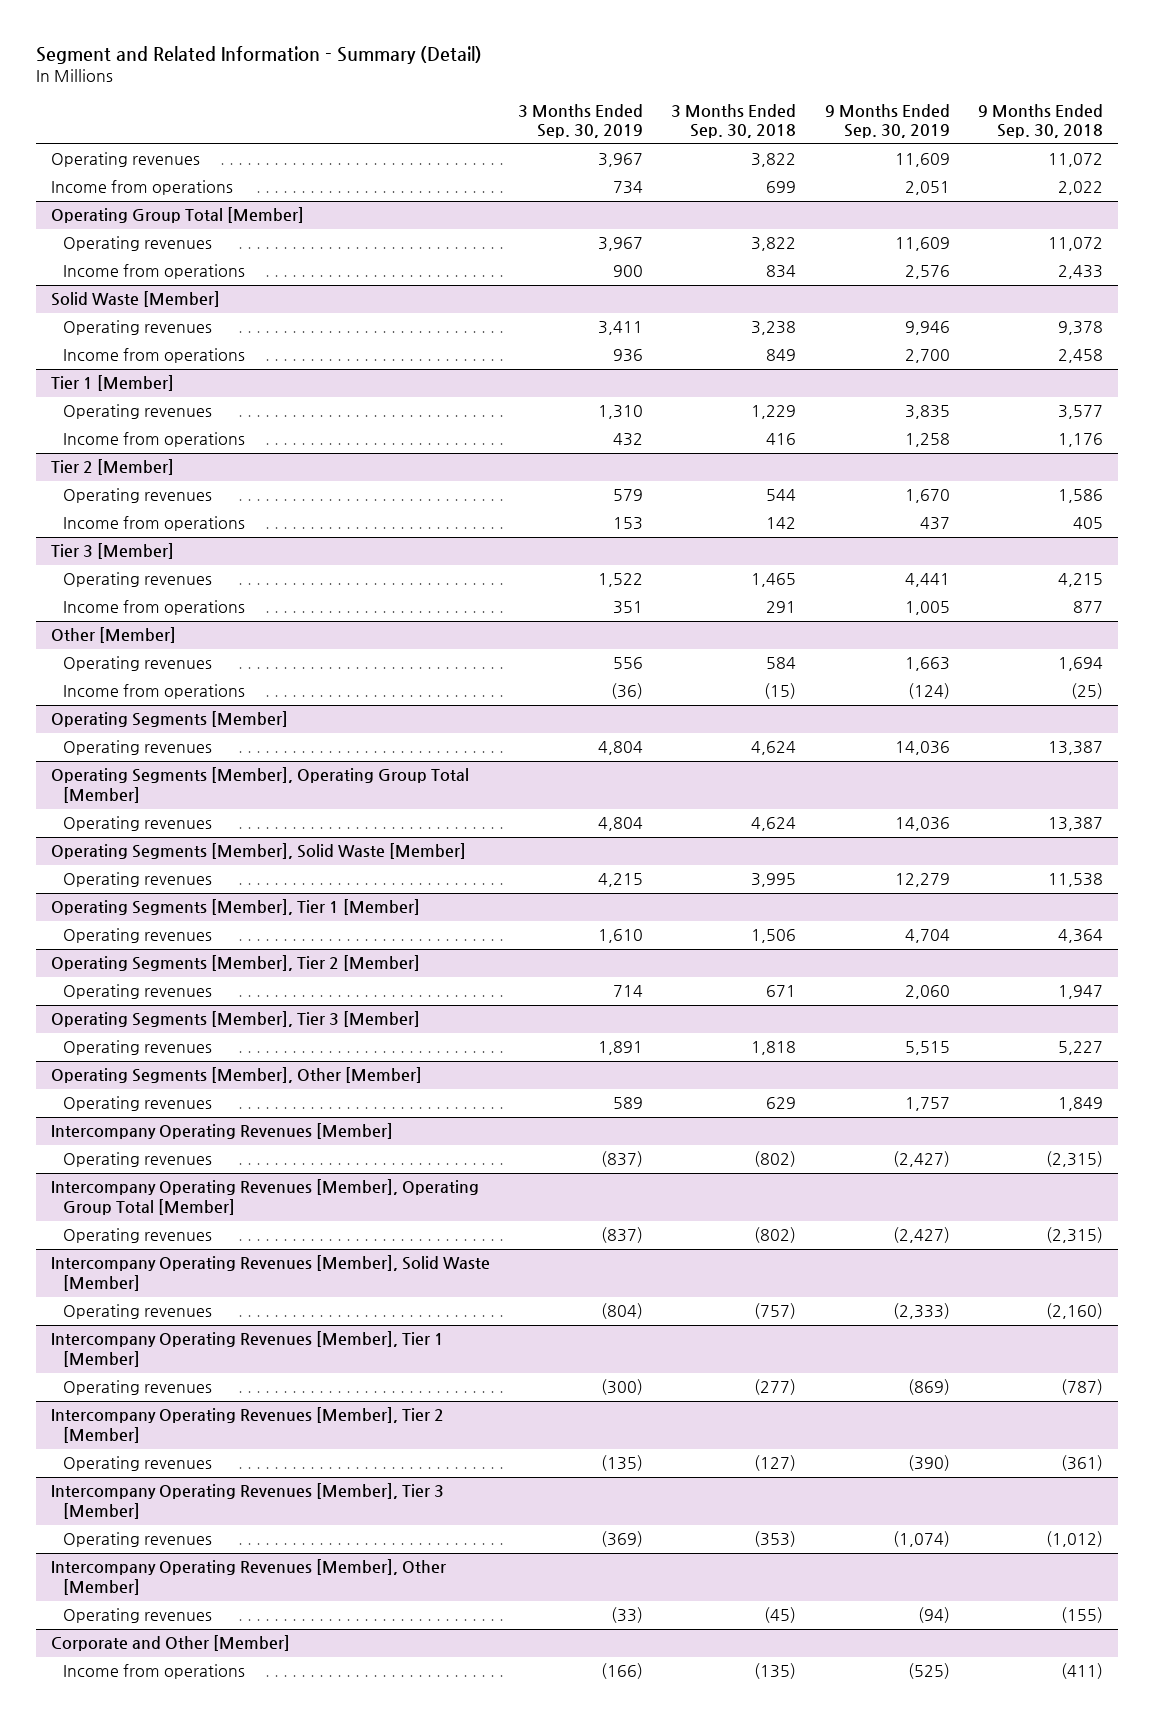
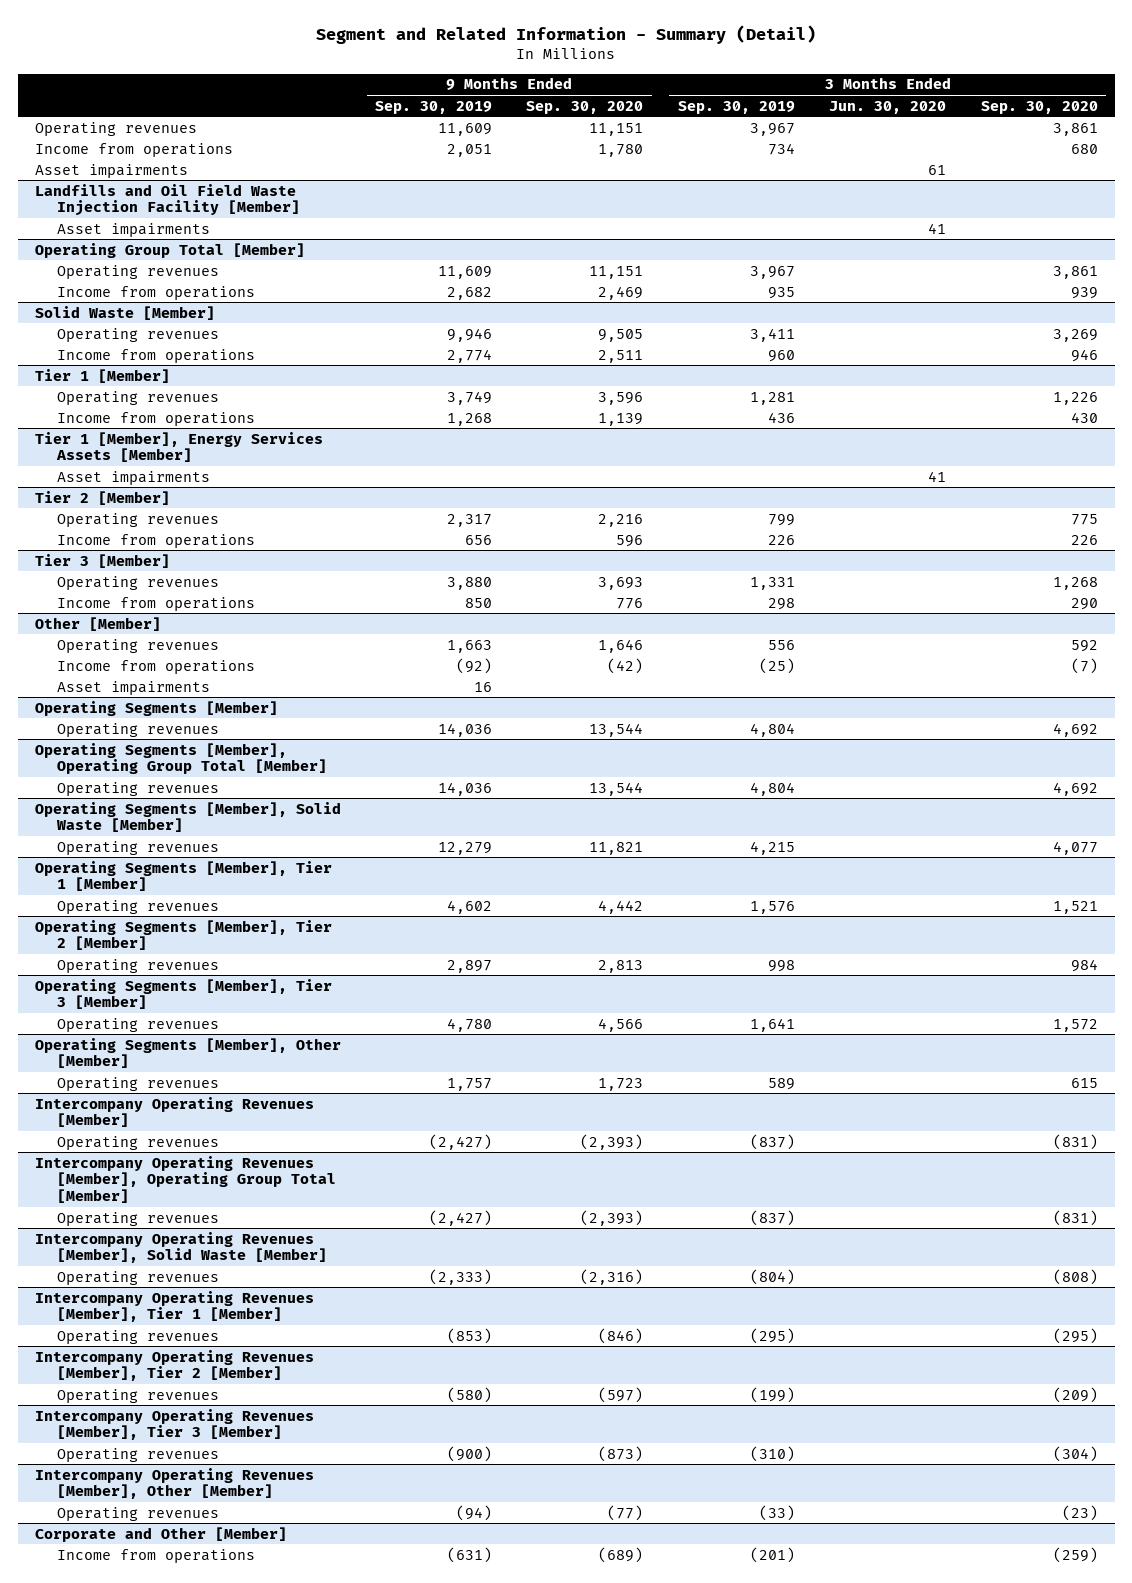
- | 3 Months Ended Sep. 30, 2019 | 3 Months Ended Sep. 30, 2018 | 9 Months Ended Sep. 30, 2019 | 9 Months Ended Sep. 30, 2018
+ | 9 Months Ended Sep. 30, 2019 | 9 Months Ended Sep. 30, 2020 | 3 Months Ended Sep. 30, 2019 | 3 Months Ended Jun. 30, 2020 | 3 Months Ended Sep. 30, 2020
+ Asset impairments | | | | 61 |
+ Landfills and Oil Field Waste Injection Facility [Member]
+ Asset impairments | | | | 41 |
@ Operating Group Total [Member]
- Income from operations | 900 | 834 | 2,576 | 2,433
+ Income from operations | 2,682 | 2,469 | 935 | | 939
@ Solid Waste [Member]
- Income from operations | 936 | 849 | 2,700 | 2,458
+ Income from operations | 2,774 | 2,511 | 960 | | 946
@ Tier 1 [Member]
- Operating revenues | 1,310 | 1,229 | 3,835 | 3,577
- Income from operations | 432 | 416 | 1,258 | 1,176
+ Operating revenues | 3,749 | 3,596 | 1,281 | | 1,226
+ Income from operations | 1,268 | 1,139 | 436 | | 430
+ Tier 1 [Member], Energy Services Assets [Member]
+ Asset impairments | | | | 41 |
@ Tier 2 [Member]
- Operating revenues | 579 | 544 | 1,670 | 1,586
- Income from operations | 153 | 142 | 437 | 405
+ Operating revenues | 2,317 | 2,216 | 799 | | 775
+ Income from operations | 656 | 596 | 226 | | 226
@ Tier 3 [Member]
- Operating revenues | 1,522 | 1,465 | 4,441 | 4,215
- Income from operations | 351 | 291 | 1,005 | 877
+ Operating revenues | 3,880 | 3,693 | 1,331 | | 1,268
+ Income from operations | 850 | 776 | 298 | | 290
@ Other [Member]
- Income from operations | (36) | (15) | (124) | (25)
+ Income from operations | (92) | (42) | (25) | | (7)
+ Asset impairments | 16 | | | |
@ Operating Segments [Member], Tier 1 [Member]
- Operating revenues | 1,610 | 1,506 | 4,704 | 4,364
+ Operating revenues | 4,602 | 4,442 | 1,576 | | 1,521
@ Operating Segments [Member], Tier 2 [Member]
- Operating revenues | 714 | 671 | 2,060 | 1,947
+ Operating revenues | 2,897 | 2,813 | 998 | | 984
@ Operating Segments [Member], Tier 3 [Member]
- Operating revenues | 1,891 | 1,818 | 5,515 | 5,227
+ Operating revenues | 4,780 | 4,566 | 1,641 | | 1,572
@ Intercompany Operating Revenues [Member], Tier 1 [Member]
- Operating revenues | (300) | (277) | (869) | (787)
+ Operating revenues | (853) | (846) | (295) | | (295)
@ Intercompany Operating Revenues [Member], Tier 2 [Member]
- Operating revenues | (135) | (127) | (390) | (361)
+ Operating revenues | (580) | (597) | (199) | | (209)
@ Intercompany Operating Revenues [Member], Tier 3 [Member]
- Operating revenues | (369) | (353) | (1,074) | (1,012)
+ Operating revenues | (900) | (873) | (310) | | (304)
@ Corporate and Other [Member]
- Income from operations | (166) | (135) | (525) | (411)
+ Income from operations | (631) | (689) | (201) | | (259)

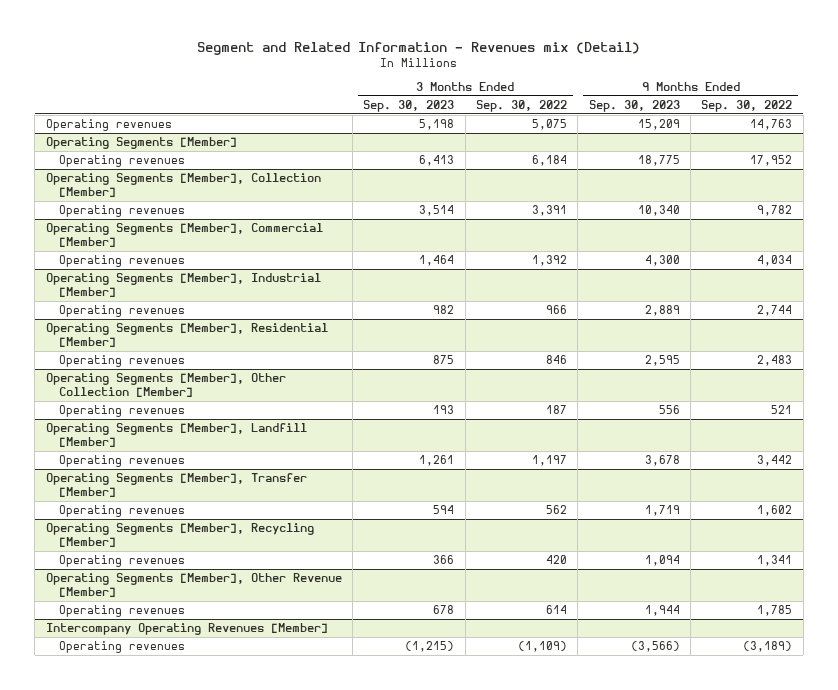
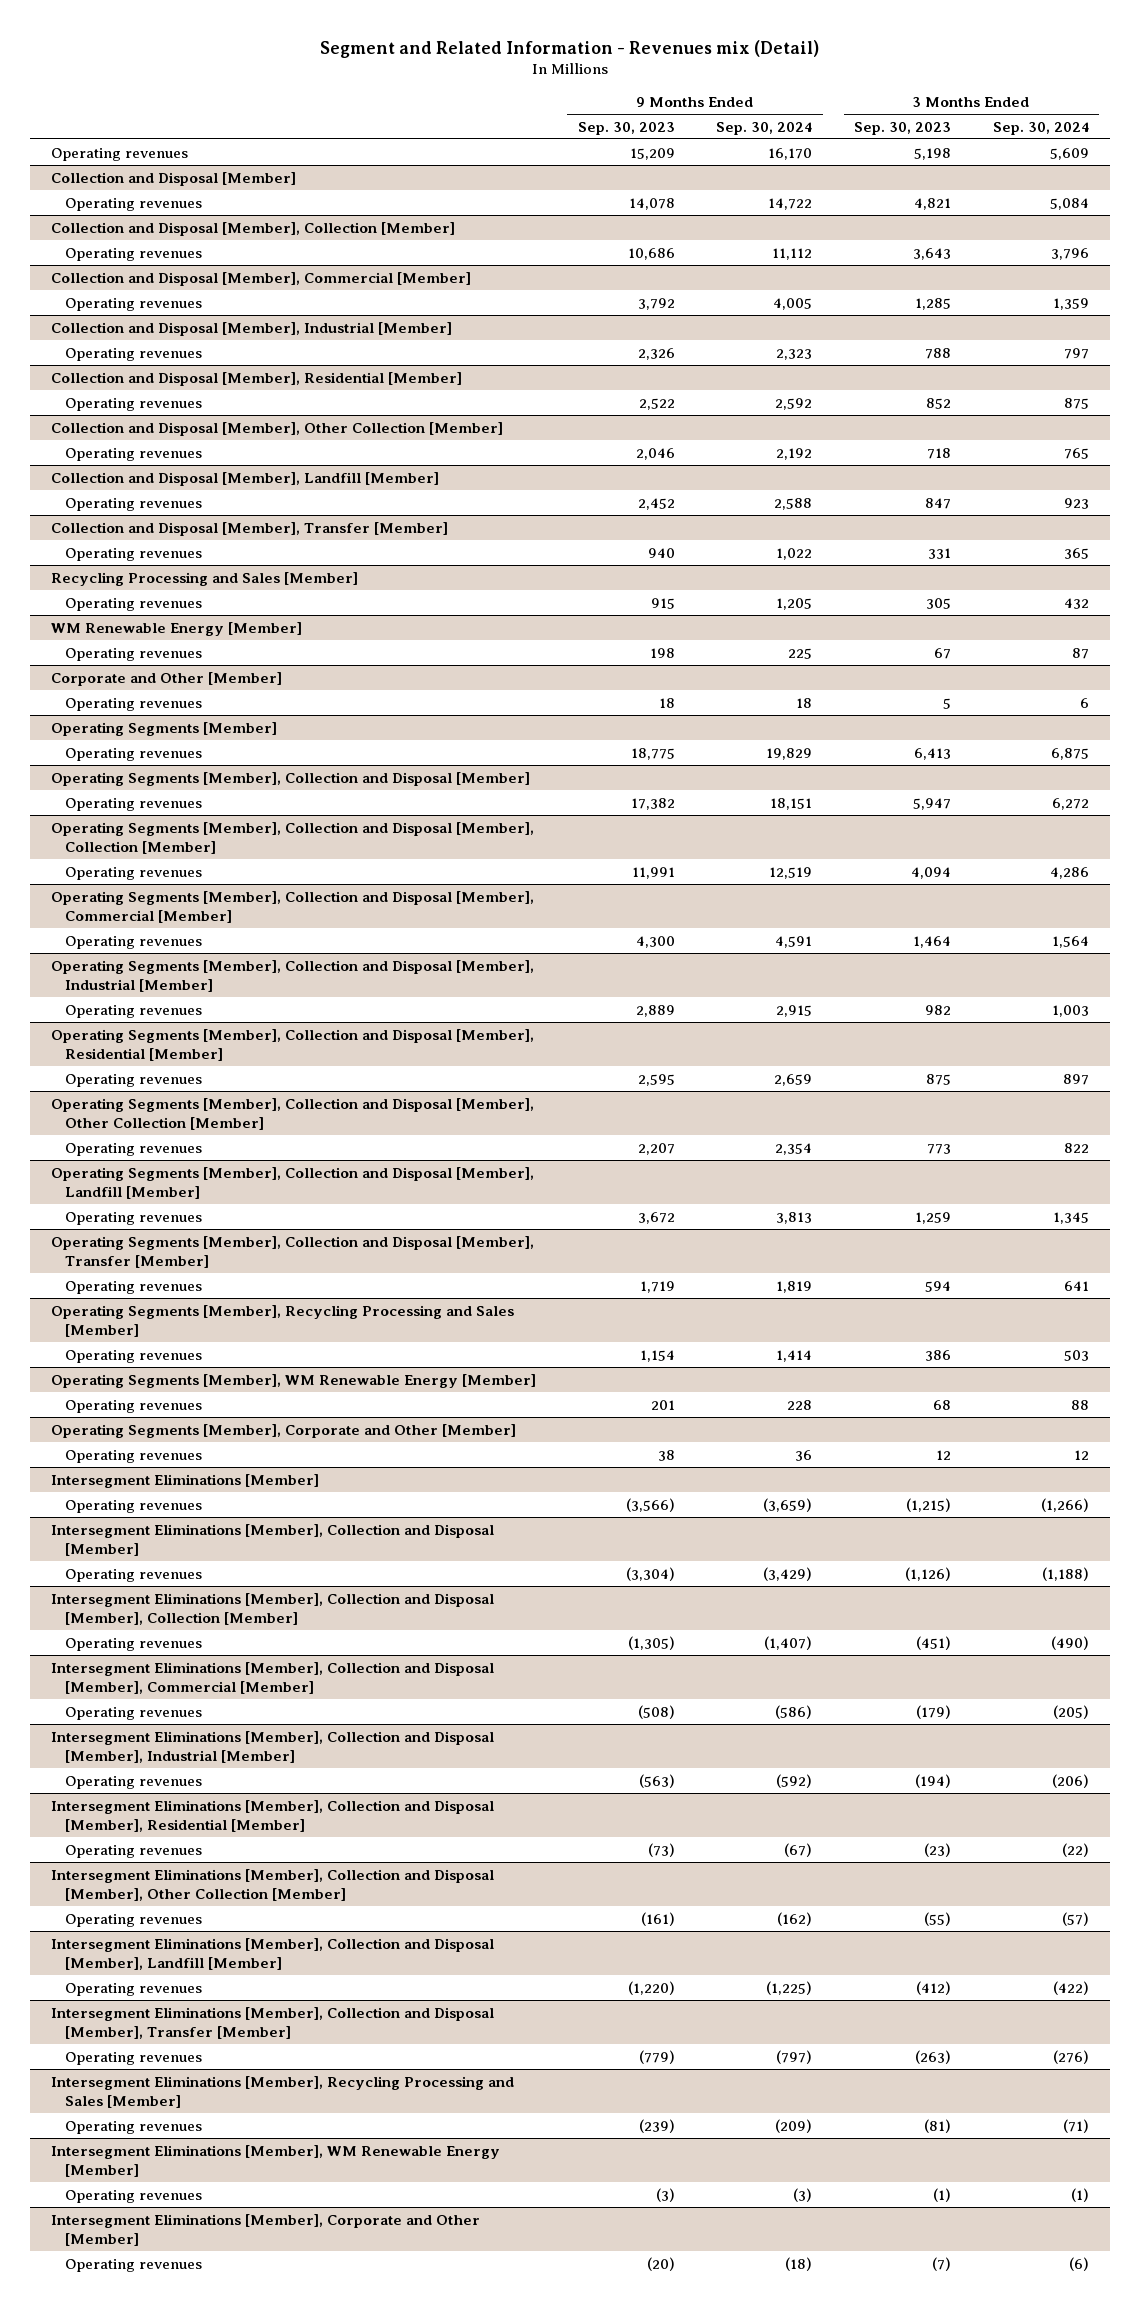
- | 3 Months Ended Sep. 30, 2023 | 3 Months Ended Sep. 30, 2022 | 9 Months Ended Sep. 30, 2023 | 9 Months Ended Sep. 30, 2022
+ | 9 Months Ended Sep. 30, 2023 | 9 Months Ended Sep. 30, 2024 | 3 Months Ended Sep. 30, 2023 | 3 Months Ended Sep. 30, 2024
+ Collection and Disposal [Member]
+ Operating revenues | 14,078 | 14,722 | 4,821 | 5,084
+ Collection and Disposal [Member], Collection [Member]
+ Operating revenues | 10,686 | 11,112 | 3,643 | 3,796
+ Collection and Disposal [Member], Commercial [Member]
+ Operating revenues | 3,792 | 4,005 | 1,285 | 1,359
+ Collection and Disposal [Member], Industrial [Member]
+ Operating revenues | 2,326 | 2,323 | 788 | 797
+ Collection and Disposal [Member], Residential [Member]
+ Operating revenues | 2,522 | 2,592 | 852 | 875
+ Collection and Disposal [Member], Other Collection [Member]
+ Operating revenues | 2,046 | 2,192 | 718 | 765
+ Collection and Disposal [Member], Landfill [Member]
+ Operating revenues | 2,452 | 2,588 | 847 | 923
+ Collection and Disposal [Member], Transfer [Member]
+ Operating revenues | 940 | 1,022 | 331 | 365
+ Recycling Processing and Sales [Member]
+ Operating revenues | 915 | 1,205 | 305 | 432
+ WM Renewable Energy [Member]
+ Operating revenues | 198 | 225 | 67 | 87
+ Corporate and Other [Member]
+ Operating revenues | 18 | 18 | 5 | 6
- Operating Segments [Member], Collection [Member]
- Operating revenues | 3,514 | 3,391 | 10,340 | 9,782
- Operating Segments [Member], Commercial [Member]
+ Operating Segments [Member], Collection and Disposal [Member]
+ Operating revenues | 17,382 | 18,151 | 5,947 | 6,272
+ Operating Segments [Member], Collection and Disposal [Member], Collection [Member]
+ Operating revenues | 11,991 | 12,519 | 4,094 | 4,286
+ Operating Segments [Member], Collection and Disposal [Member], Commercial [Member]
- Operating Segments [Member], Industrial [Member]
+ Operating Segments [Member], Collection and Disposal [Member], Industrial [Member]
- Operating Segments [Member], Residential [Member]
+ Operating Segments [Member], Collection and Disposal [Member], Residential [Member]
- Operating Segments [Member], Other Collection [Member]
- Operating revenues | 193 | 187 | 556 | 521
- Operating Segments [Member], Landfill [Member]
- Operating revenues | 1,261 | 1,197 | 3,678 | 3,442
- Operating Segments [Member], Transfer [Member]
+ Operating Segments [Member], Collection and Disposal [Member], Other Collection [Member]
+ Operating revenues | 2,207 | 2,354 | 773 | 822
+ Operating Segments [Member], Collection and Disposal [Member], Landfill [Member]
+ Operating revenues | 3,672 | 3,813 | 1,259 | 1,345
+ Operating Segments [Member], Collection and Disposal [Member], Transfer [Member]
- Operating Segments [Member], Recycling [Member]
- Operating revenues | 366 | 420 | 1,094 | 1,341
- Operating Segments [Member], Other Revenue [Member]
- Operating revenues | 678 | 614 | 1,944 | 1,785
- Intercompany Operating Revenues [Member]
+ Operating Segments [Member], Recycling Processing and Sales [Member]
+ Operating revenues | 1,154 | 1,414 | 386 | 503
+ Operating Segments [Member], WM Renewable Energy [Member]
+ Operating revenues | 201 | 228 | 68 | 88
+ Operating Segments [Member], Corporate and Other [Member]
+ Operating revenues | 38 | 36 | 12 | 12
+ Intersegment Eliminations [Member]
+ Intersegment Eliminations [Member], Collection and Disposal [Member]
+ Operating revenues | (3,304) | (3,429) | (1,126) | (1,188)
+ Intersegment Eliminations [Member], Collection and Disposal [Member], Collection [Member]
+ Operating revenues | (1,305) | (1,407) | (451) | (490)
+ Intersegment Eliminations [Member], Collection and Disposal [Member], Commercial [Member]
+ Operating revenues | (508) | (586) | (179) | (205)
+ Intersegment Eliminations [Member], Collection and Disposal [Member], Industrial [Member]
+ Operating revenues | (563) | (592) | (194) | (206)
+ Intersegment Eliminations [Member], Collection and Disposal [Member], Residential [Member]
+ Operating revenues | (73) | (67) | (23) | (22)
+ Intersegment Eliminations [Member], Collection and Disposal [Member], Other Collection [Member]
+ Operating revenues | (161) | (162) | (55) | (57)
+ Intersegment Eliminations [Member], Collection and Disposal [Member], Landfill [Member]
+ Operating revenues | (1,220) | (1,225) | (412) | (422)
+ Intersegment Eliminations [Member], Collection and Disposal [Member], Transfer [Member]
+ Operating revenues | (779) | (797) | (263) | (276)
+ Intersegment Eliminations [Member], Recycling Processing and Sales [Member]
+ Operating revenues | (239) | (209) | (81) | (71)
+ Intersegment Eliminations [Member], WM Renewable Energy [Member]
+ Operating revenues | (3) | (3) | (1) | (1)
+ Intersegment Eliminations [Member], Corporate and Other [Member]
+ Operating revenues | (20) | (18) | (7) | (6)

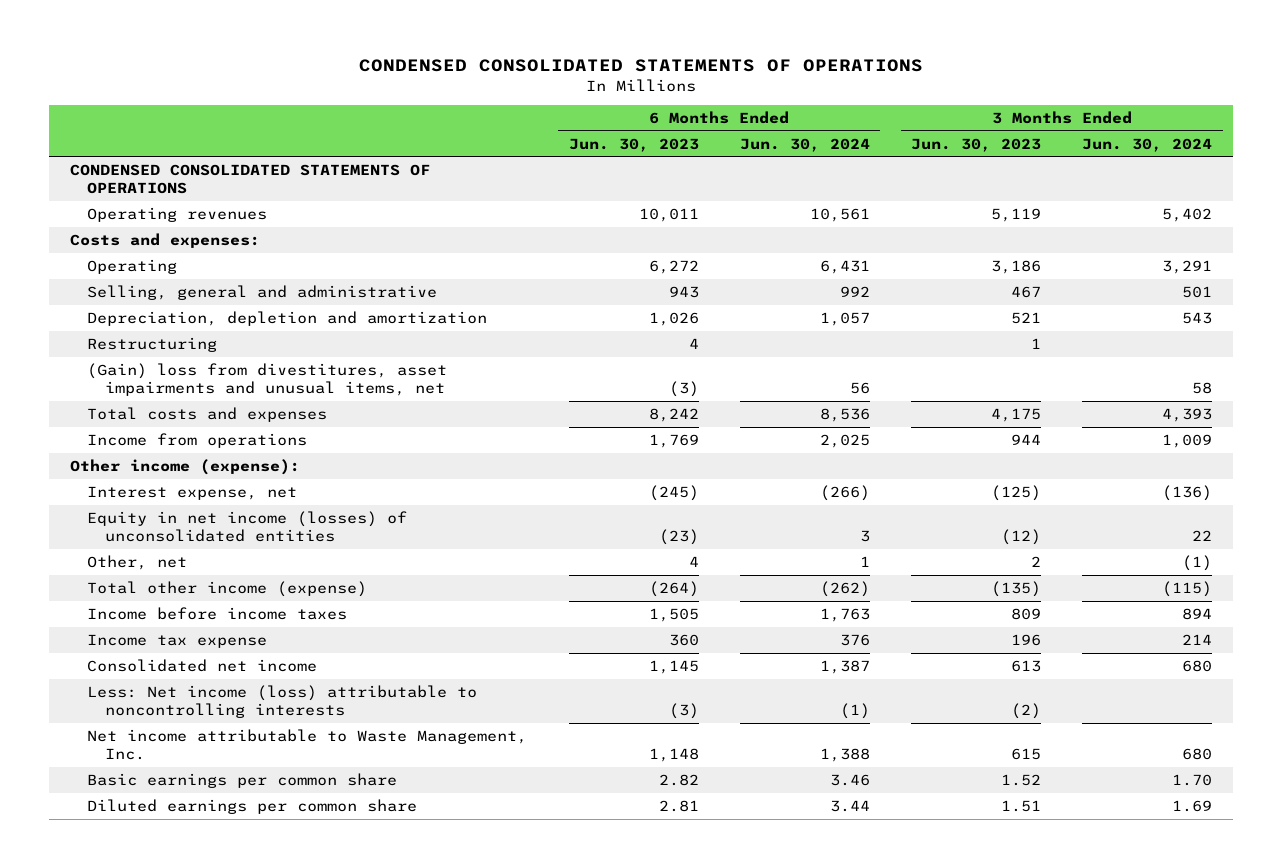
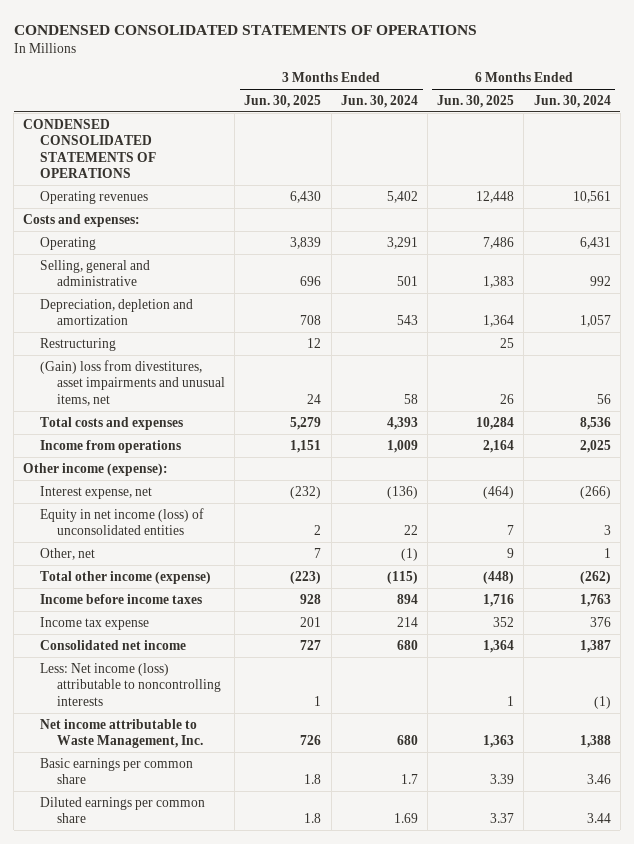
- | 6 Months Ended Jun. 30, 2023 | 6 Months Ended Jun. 30, 2024 | 3 Months Ended Jun. 30, 2023 | 3 Months Ended Jun. 30, 2024
+ | 3 Months Ended Jun. 30, 2025 | 3 Months Ended Jun. 30, 2024 | 6 Months Ended Jun. 30, 2025 | 6 Months Ended Jun. 30, 2024
- Equity in net income (losses) of unconsolidated entities | (23) | 3 | (12) | 22
+ Equity in net income (loss) of unconsolidated entities | 2 | 22 | 7 | 3
- Basic earnings per common share | 2.82 | 3.46 | 1.52 | 1.70
+ Basic earnings per common share | 1.8 | 1.7 | 3.39 | 3.46

